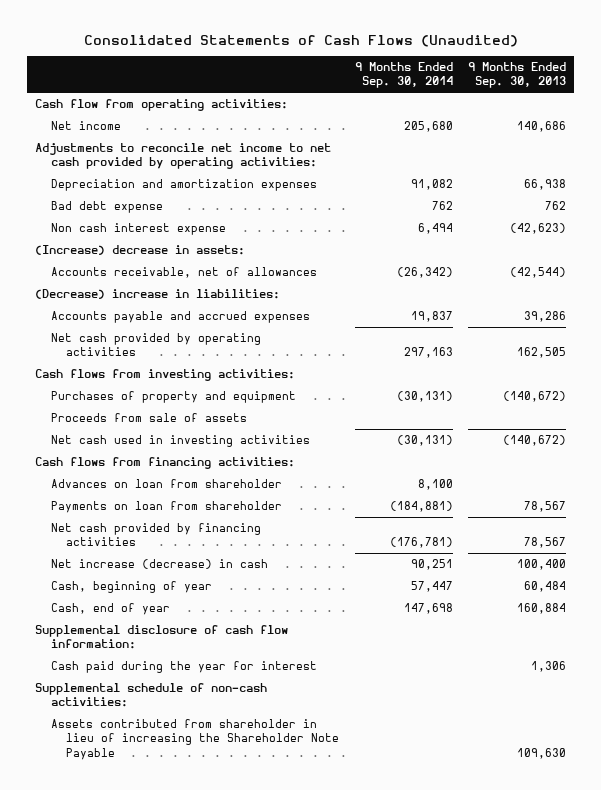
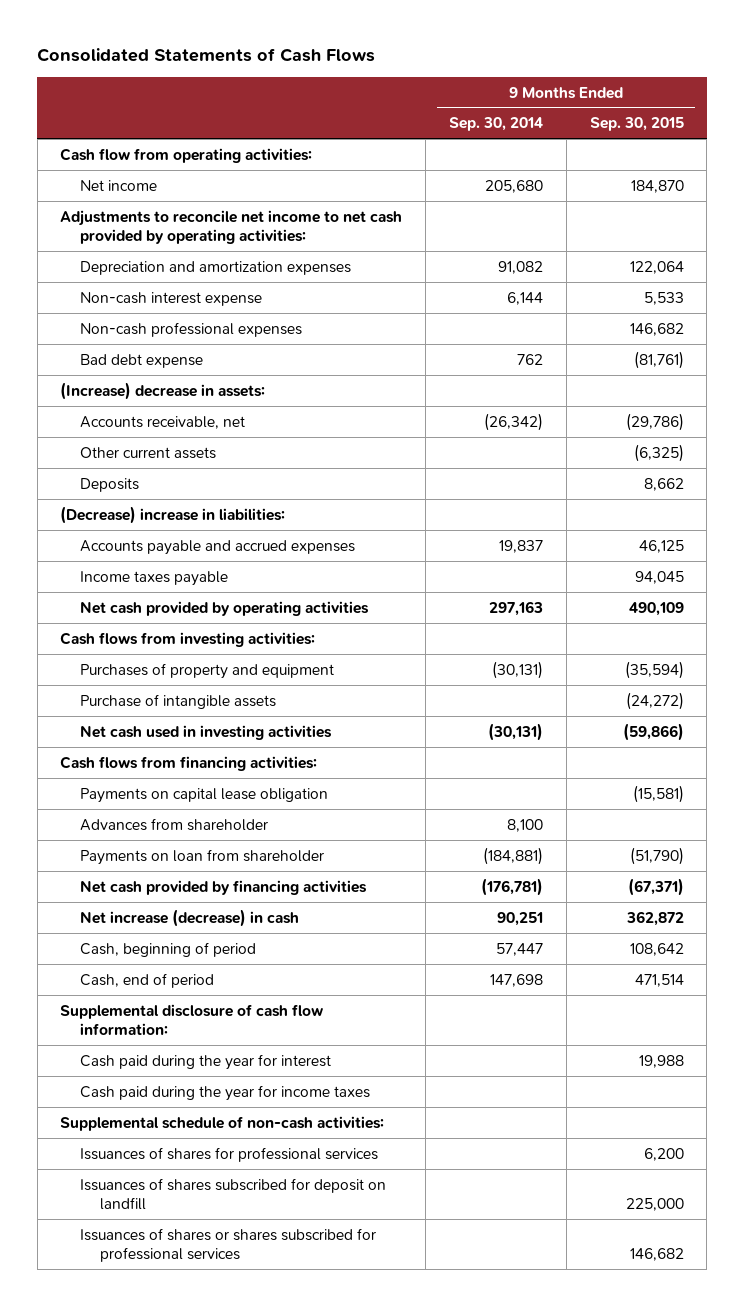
- Consolidated Statements of Cash Flows (Unaudited)
+ Consolidated Statements of Cash Flows
- | 9 Months Ended Sep. 30, 2014 | 9 Months Ended Sep. 30, 2013
+ | 9 Months Ended Sep. 30, 2014 | 9 Months Ended Sep. 30, 2015
+ Non-cash interest expense | 6,144 | 5,533
+ Non-cash professional expenses | | 146,682
- Non cash interest expense | 6,494 | (42,623)
- Accounts receivable, net of allowances | (26,342) | (42,544)
+ Accounts receivable, net | (26,342) | (29,786)
+ Other current assets | | (6,325)
+ Deposits | | 8,662
+ Income taxes payable | | 94,045
- Proceeds from sale of assets
+ Purchase of intangible assets | | (24,272)
- Advances on loan from shareholder | 8,100 |
+ Payments on capital lease obligation | | (15,581)
+ Advances from shareholder | 8,100 |
- Cash, beginning of year | 57,447 | 60,484
- Cash, end of year | 147,698 | 160,884
+ Cash, beginning of period | 57,447 | 108,642
+ Cash, end of period | 147,698 | 471,514
+ Cash paid during the year for income taxes
- Assets contributed from shareholder in lieu of increasing the Shareholder Note Payable | | 109,630
+ Issuances of shares for professional services | | 6,200
+ Issuances of shares subscribed for deposit on landfill | | 225,000
+ Issuances of shares or shares subscribed for professional services | | 146,682

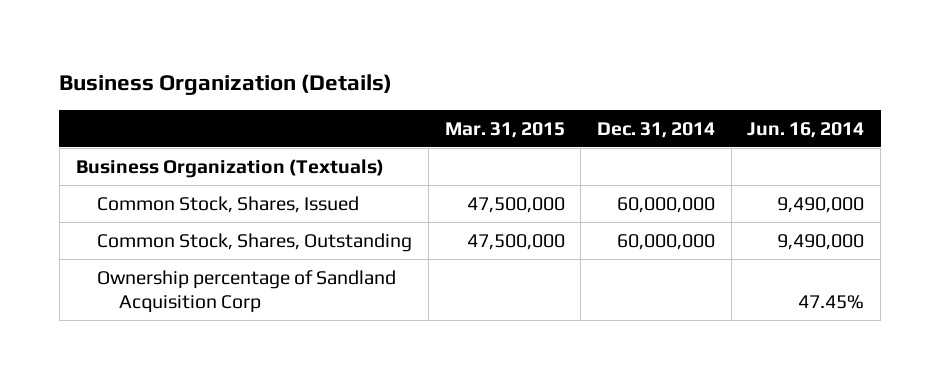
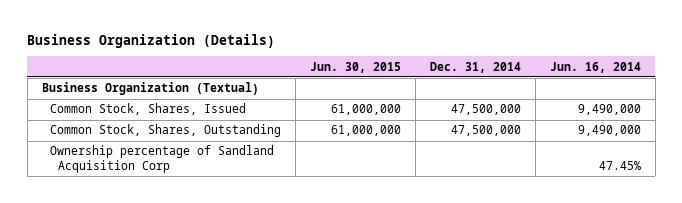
- | Mar. 31, 2015 | Dec. 31, 2014 | Jun. 16, 2014
+ | Jun. 30, 2015 | Dec. 31, 2014 | Jun. 16, 2014
- Business Organization (Textuals)
- Common Stock, Shares, Issued | 47,500,000 | 60,000,000 | 9,490,000
- Common Stock, Shares, Outstanding | 47,500,000 | 60,000,000 | 9,490,000
+ Business Organization (Textual)
+ Common Stock, Shares, Issued | 61,000,000 | 47,500,000 | 9,490,000
+ Common Stock, Shares, Outstanding | 61,000,000 | 47,500,000 | 9,490,000

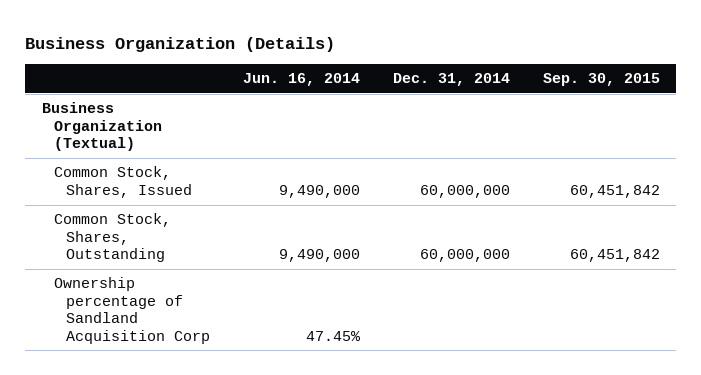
- | Jun. 30, 2015 | Dec. 31, 2014 | Jun. 16, 2014
+ | Jun. 16, 2014 | Dec. 31, 2014 | Sep. 30, 2015
- Common Stock, Shares, Issued | 61,000,000 | 47,500,000 | 9,490,000
- Common Stock, Shares, Outstanding | 61,000,000 | 47,500,000 | 9,490,000
+ Common Stock, Shares, Issued | 9,490,000 | 60,000,000 | 60,451,842
+ Common Stock, Shares, Outstanding | 9,490,000 | 60,000,000 | 60,451,842

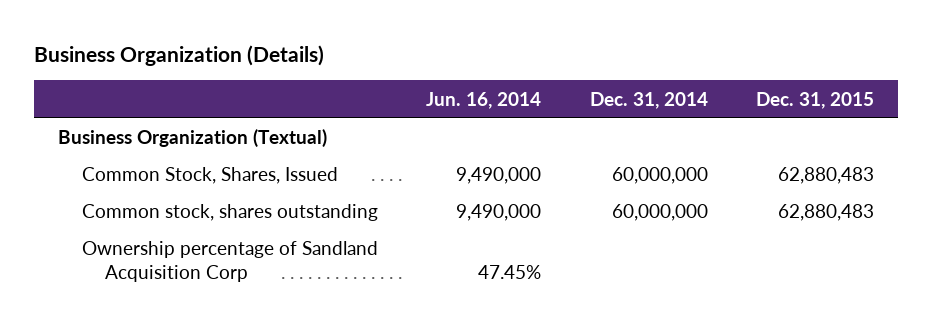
- | Jun. 16, 2014 | Dec. 31, 2014 | Sep. 30, 2015
+ | Jun. 16, 2014 | Dec. 31, 2014 | Dec. 31, 2015
- Common Stock, Shares, Outstanding | 9,490,000 | 60,000,000 | 60,451,842
+ Common stock, shares outstanding | 9,490,000 | 60,000,000 | 62,880,483

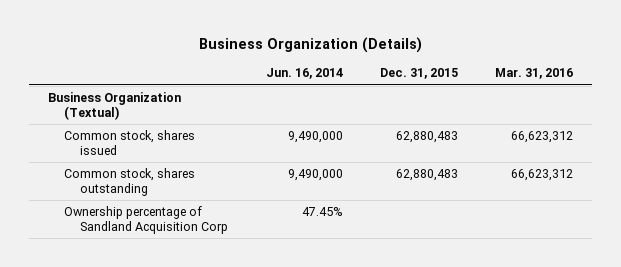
- | Jun. 16, 2014 | Dec. 31, 2014 | Dec. 31, 2015
+ | Jun. 16, 2014 | Dec. 31, 2015 | Mar. 31, 2016
- Common Stock, Shares, Issued | 9,490,000 | 60,000,000 | 62,880,483
+ Common stock, shares issued | 9,490,000 | 62,880,483 | 66,623,312

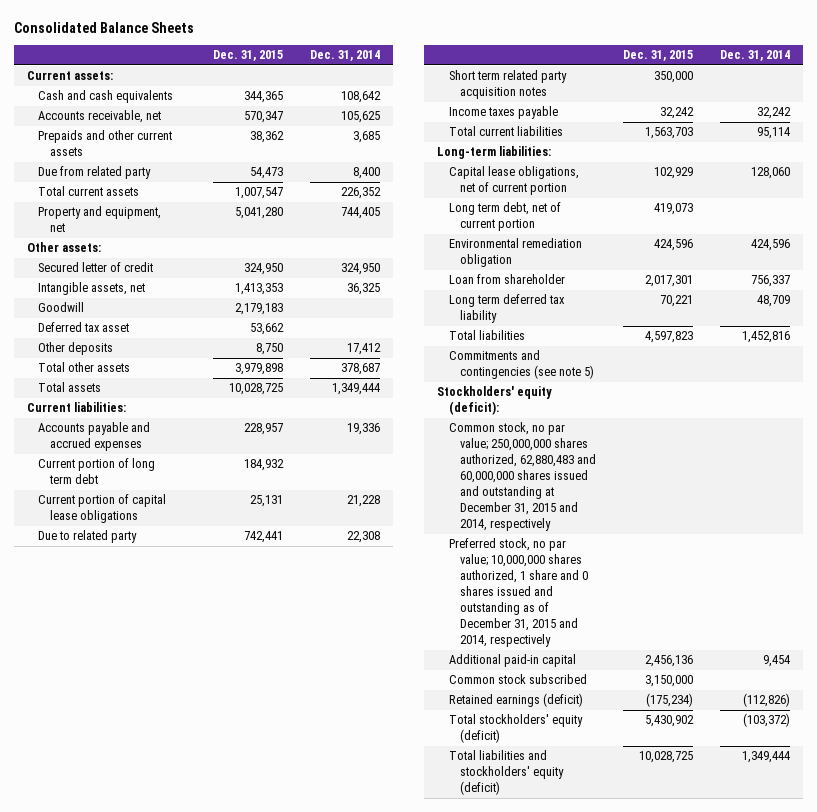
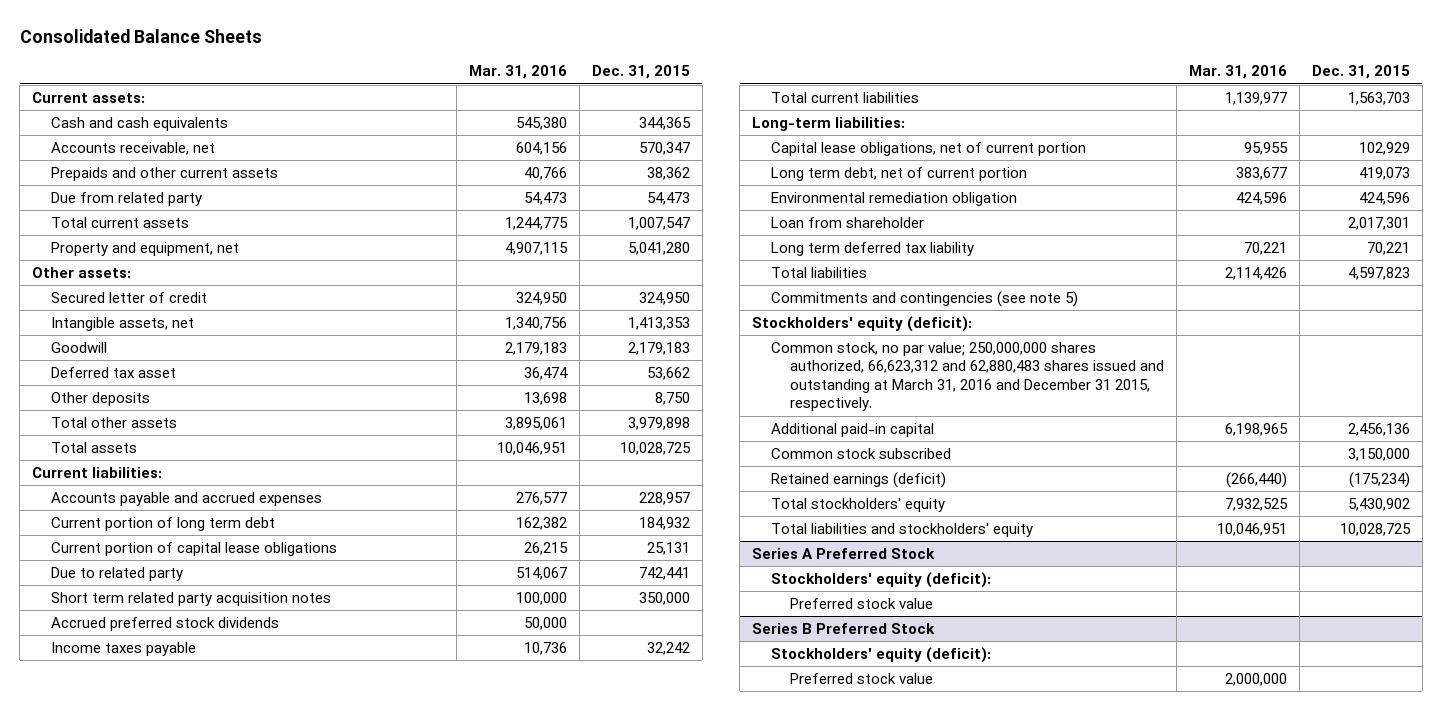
- | Dec. 31, 2015 | Dec. 31, 2014
+ | Mar. 31, 2016 | Dec. 31, 2015
+ Accrued preferred stock dividends | 50,000 |
- Common stock, no par value; 250,000,000 shares authorized, 62,880,483 and 60,000,000 shares issued and outstanding at December 31, 2015 and 2014, respectively
- Preferred stock, no par value; 10,000,000 shares authorized, 1 share and 0 shares issued and outstanding as of December 31, 2015 and 2014, respectively
+ Common stock, no par value; 250,000,000 shares authorized, 66,623,312 and 62,880,483 shares issued and outstanding at March 31, 2016 and December 31 2015, respectively.
- Total stockholders' equity (deficit) | 5,430,902 | (103,372)
- Total liabilities and stockholders' equity (deficit) | 10,028,725 | 1,349,444
+ Total stockholders' equity | 7,932,525 | 5,430,902
+ Total liabilities and stockholders' equity | 10,046,951 | 10,028,725
+ Series A Preferred Stock
+ Stockholders' equity (deficit):
+ Preferred stock value
+ Series B Preferred Stock
+ Stockholders' equity (deficit):
+ Preferred stock value | 2,000,000 |

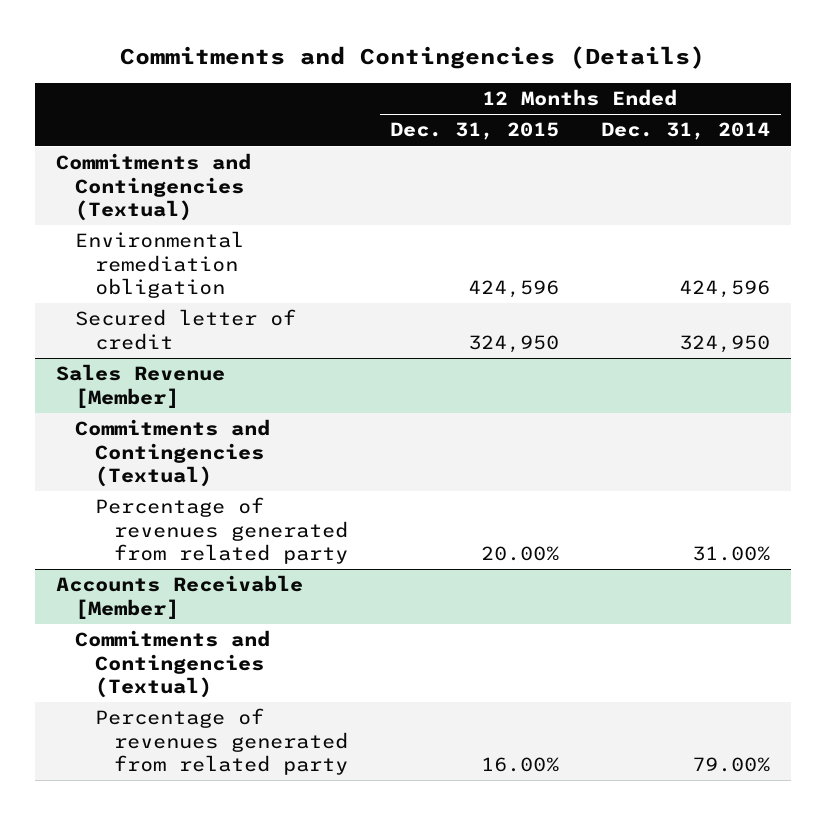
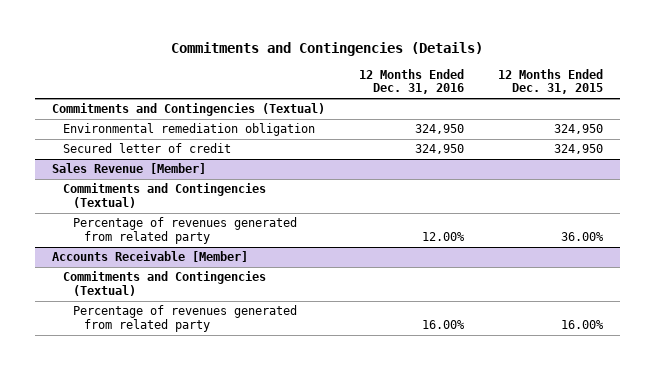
- | 12 Months Ended Dec. 31, 2015 | 12 Months Ended Dec. 31, 2014
+ | 12 Months Ended Dec. 31, 2016 | 12 Months Ended Dec. 31, 2015
- Environmental remediation obligation | 424,596 | 424,596
+ Environmental remediation obligation | 324,950 | 324,950
@ Sales Revenue [Member]
- Percentage of revenues generated from related party | 20.00% | 31.00%
+ Percentage of revenues generated from related party | 12.00% | 36.00%

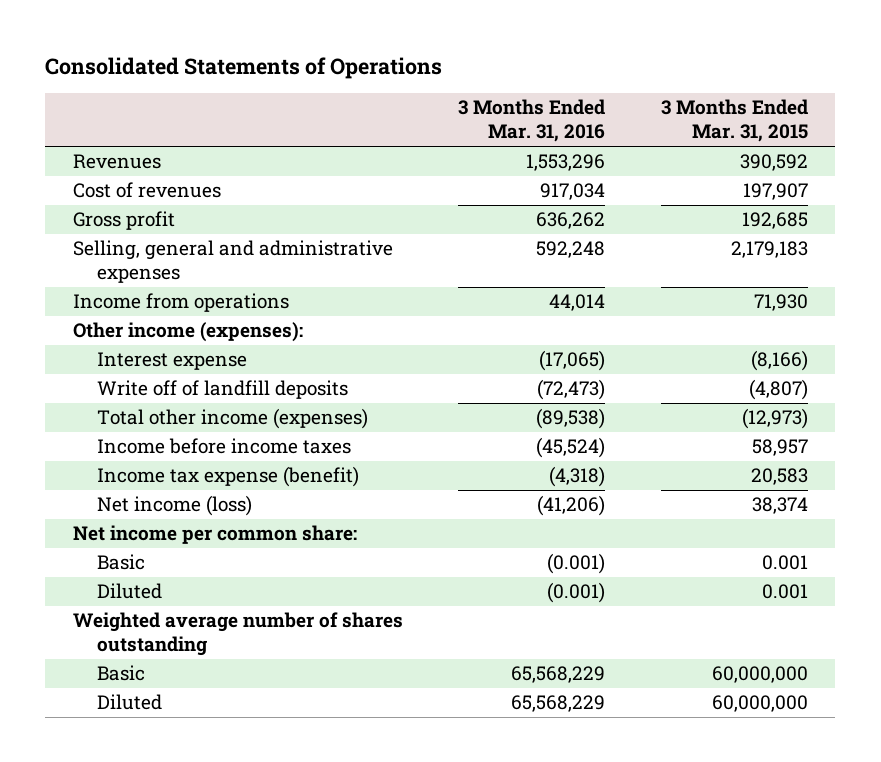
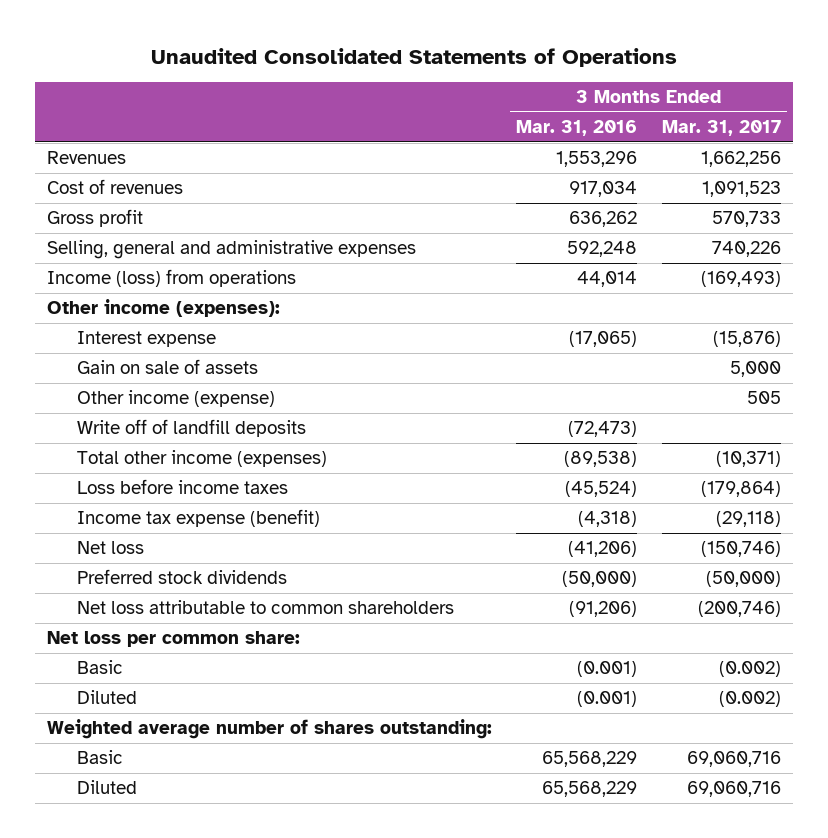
- Consolidated Statements of Operations
+ Unaudited Consolidated Statements of Operations
- | 3 Months Ended Mar. 31, 2016 | 3 Months Ended Mar. 31, 2015
+ | 3 Months Ended Mar. 31, 2016 | 3 Months Ended Mar. 31, 2017
- Income from operations | 44,014 | 71,930
+ Income (loss) from operations | 44,014 | (169,493)
+ Gain on sale of assets | | 5,000
+ Other income (expense) | | 505
- Income before income taxes | (45,524) | 58,957
+ Loss before income taxes | (45,524) | (179,864)
- Net income (loss) | (41,206) | 38,374
- Net income per common share:
+ Net loss | (41,206) | (150,746)
+ Preferred stock dividends | (50,000) | (50,000)
+ Net loss attributable to common shareholders | (91,206) | (200,746)
+ Net loss per common share:
- Weighted average number of shares outstanding
+ Weighted average number of shares outstanding:

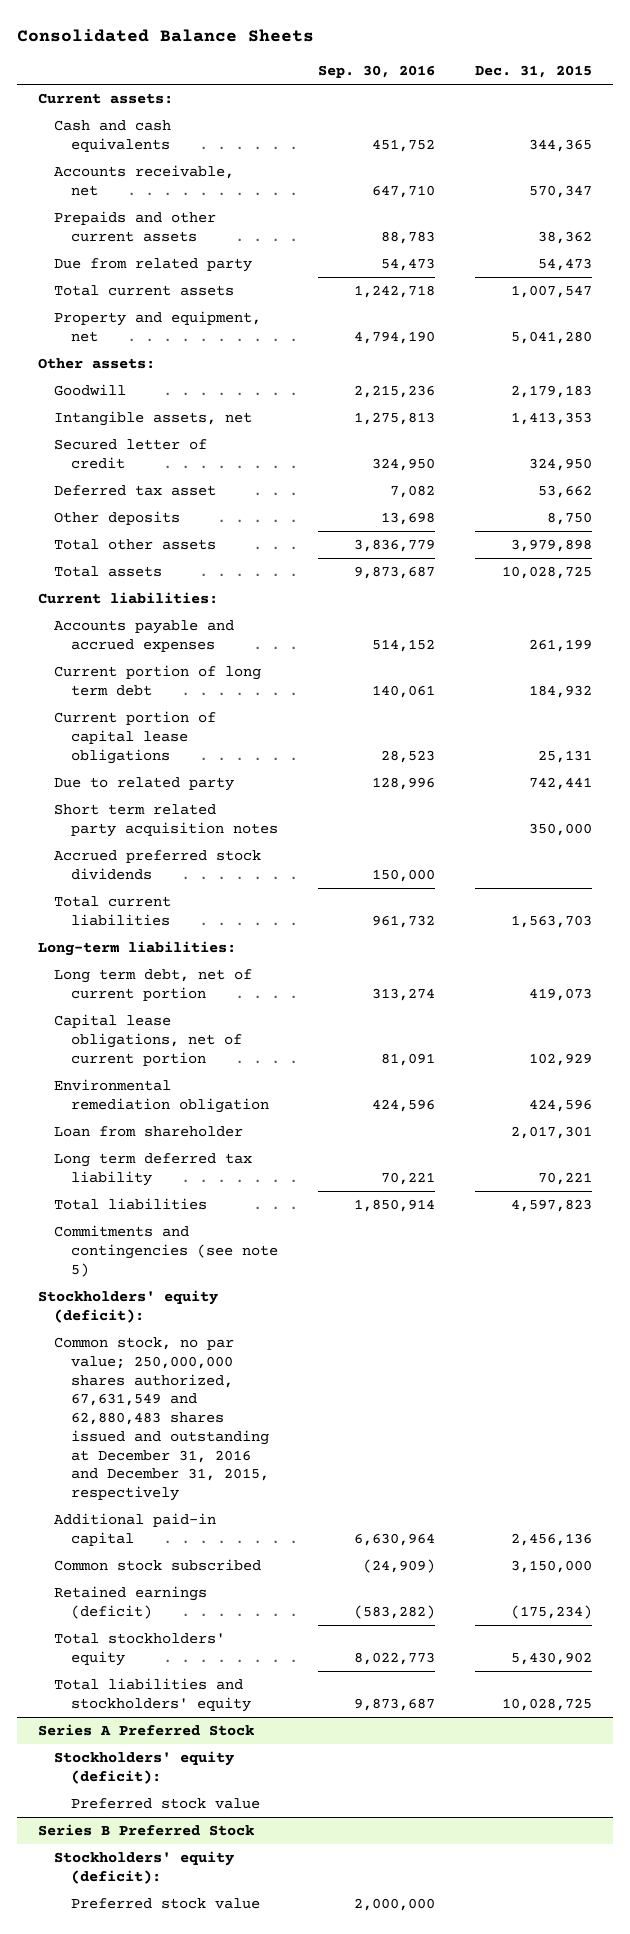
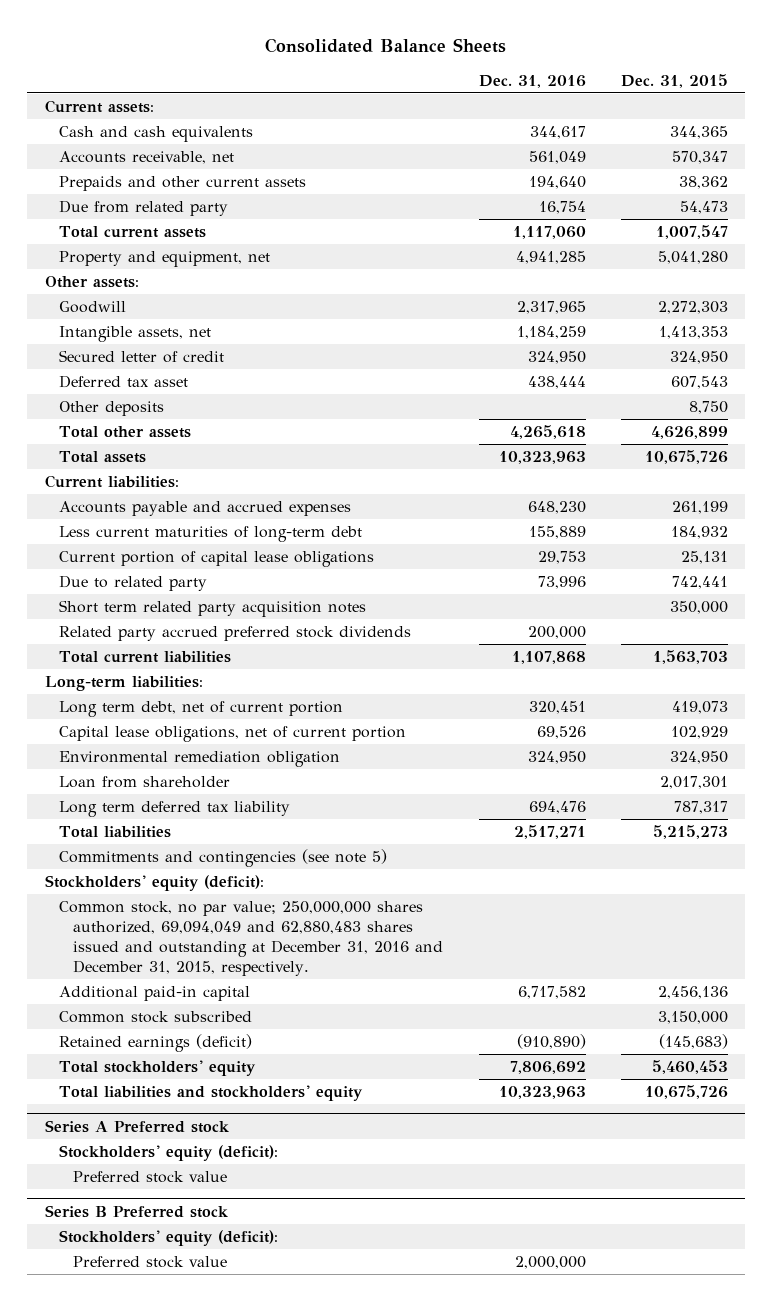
- | Sep. 30, 2016 | Dec. 31, 2015
+ | Dec. 31, 2016 | Dec. 31, 2015
- Goodwill | 2,215,236 | 2,179,183
+ Goodwill | 2,317,965 | 2,272,303
- Deferred tax asset | 7,082 | 53,662
+ Deferred tax asset | 438,444 | 607,543
- Total other assets | 3,836,779 | 3,979,898
- Total assets | 9,873,687 | 10,028,725
+ Total other assets | 4,265,618 | 4,626,899
+ Total assets | 10,323,963 | 10,675,726
- Current portion of long term debt | 140,061 | 184,932
+ Less current maturities of long-term debt | 155,889 | 184,932
- Accrued preferred stock dividends | 150,000 |
+ Related party accrued preferred stock dividends | 200,000 |
- Environmental remediation obligation | 424,596 | 424,596
+ Environmental remediation obligation | 324,950 | 324,950
- Long term deferred tax liability | 70,221 | 70,221
- Total liabilities | 1,850,914 | 4,597,823
+ Long term deferred tax liability | 694,476 | 787,317
+ Total liabilities | 2,517,271 | 5,215,273
- Common stock, no par value; 250,000,000 shares authorized, 67,631,549 and 62,880,483 shares issued and outstanding at December 31, 2016 and December 31, 2015, respectively
+ Common stock, no par value; 250,000,000 shares authorized, 69,094,049 and 62,880,483 shares issued and outstanding at December 31, 2016 and December 31, 2015, respectively.
- Retained earnings (deficit) | (583,282) | (175,234)
- Total stockholders' equity | 8,022,773 | 5,430,902
- Total liabilities and stockholders' equity | 9,873,687 | 10,028,725
- Series A Preferred Stock
+ Retained earnings (deficit) | (910,890) | (145,683)
+ Total stockholders' equity | 7,806,692 | 5,460,453
+ Total liabilities and stockholders' equity | 10,323,963 | 10,675,726
+ Series A Preferred stock
- Series B Preferred Stock
+ Series B Preferred stock

